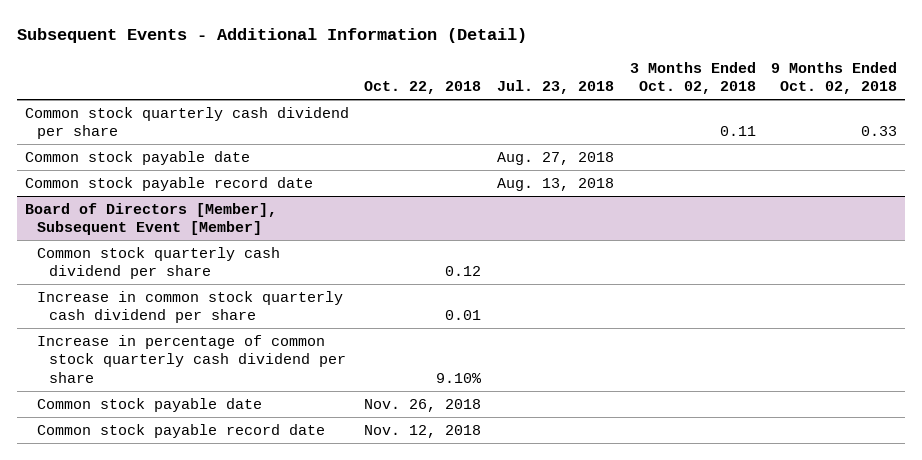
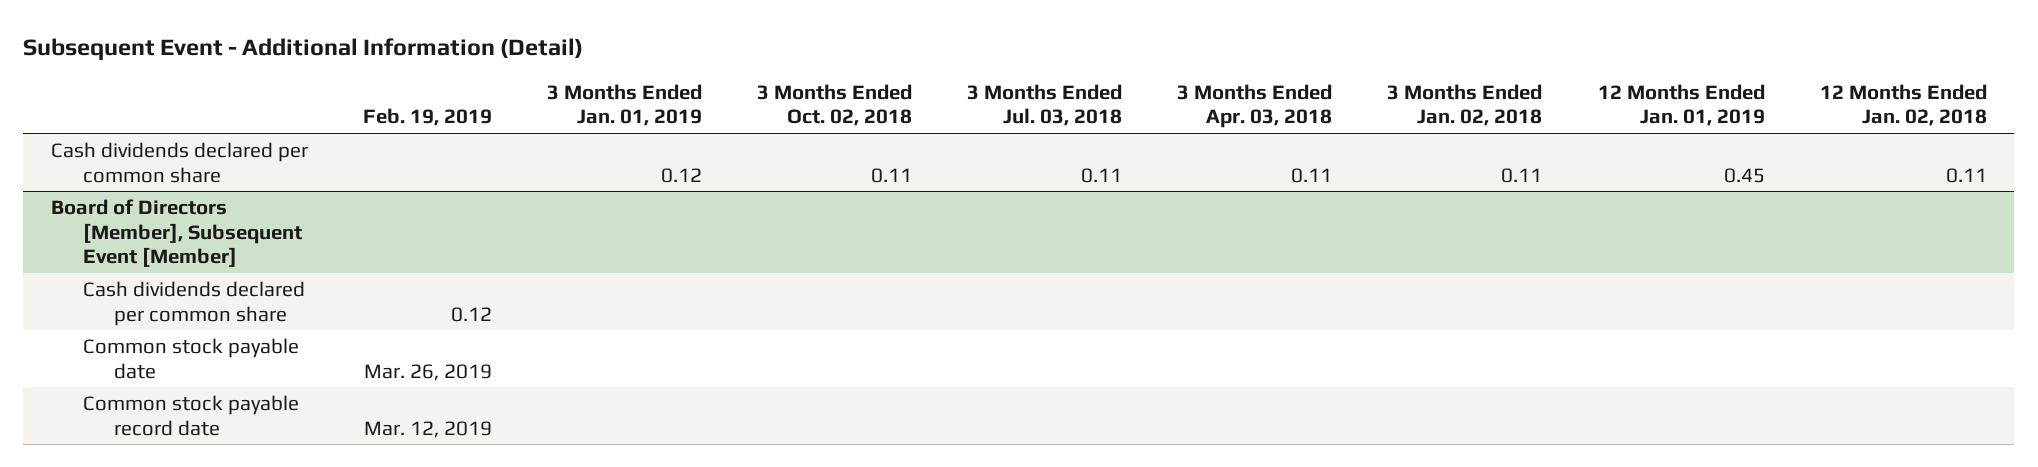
- Subsequent Events - Additional Information (Detail)
+ Subsequent Event - Additional Information (Detail)
- | Oct. 22, 2018 | Jul. 23, 2018 | 3 Months Ended Oct. 02, 2018 | 9 Months Ended Oct. 02, 2018
+ | Feb. 19, 2019 | 3 Months Ended Jan. 01, 2019 | 3 Months Ended Oct. 02, 2018 | 3 Months Ended Jul. 03, 2018 | 3 Months Ended Apr. 03, 2018 | 3 Months Ended Jan. 02, 2018 | 12 Months Ended Jan. 01, 2019 | 12 Months Ended Jan. 02, 2018
- Common stock quarterly cash dividend per share | | | 0.11 | 0.33
- Common stock payable date | | Aug. 27, 2018 | |
- Common stock payable record date | | Aug. 13, 2018 | |
+ Cash dividends declared per common share | | 0.12 | 0.11 | 0.11 | 0.11 | 0.11 | 0.45 | 0.11
@ Board of Directors [Member], Subsequent Event [Member]
- Common stock quarterly cash dividend per share | 0.12 | | |
- Increase in common stock quarterly cash dividend per share | 0.01 | | |
- Increase in percentage of common stock quarterly cash dividend per share | 9.10% | | |
+ Cash dividends declared per common share | 0.12 | | | | | | |

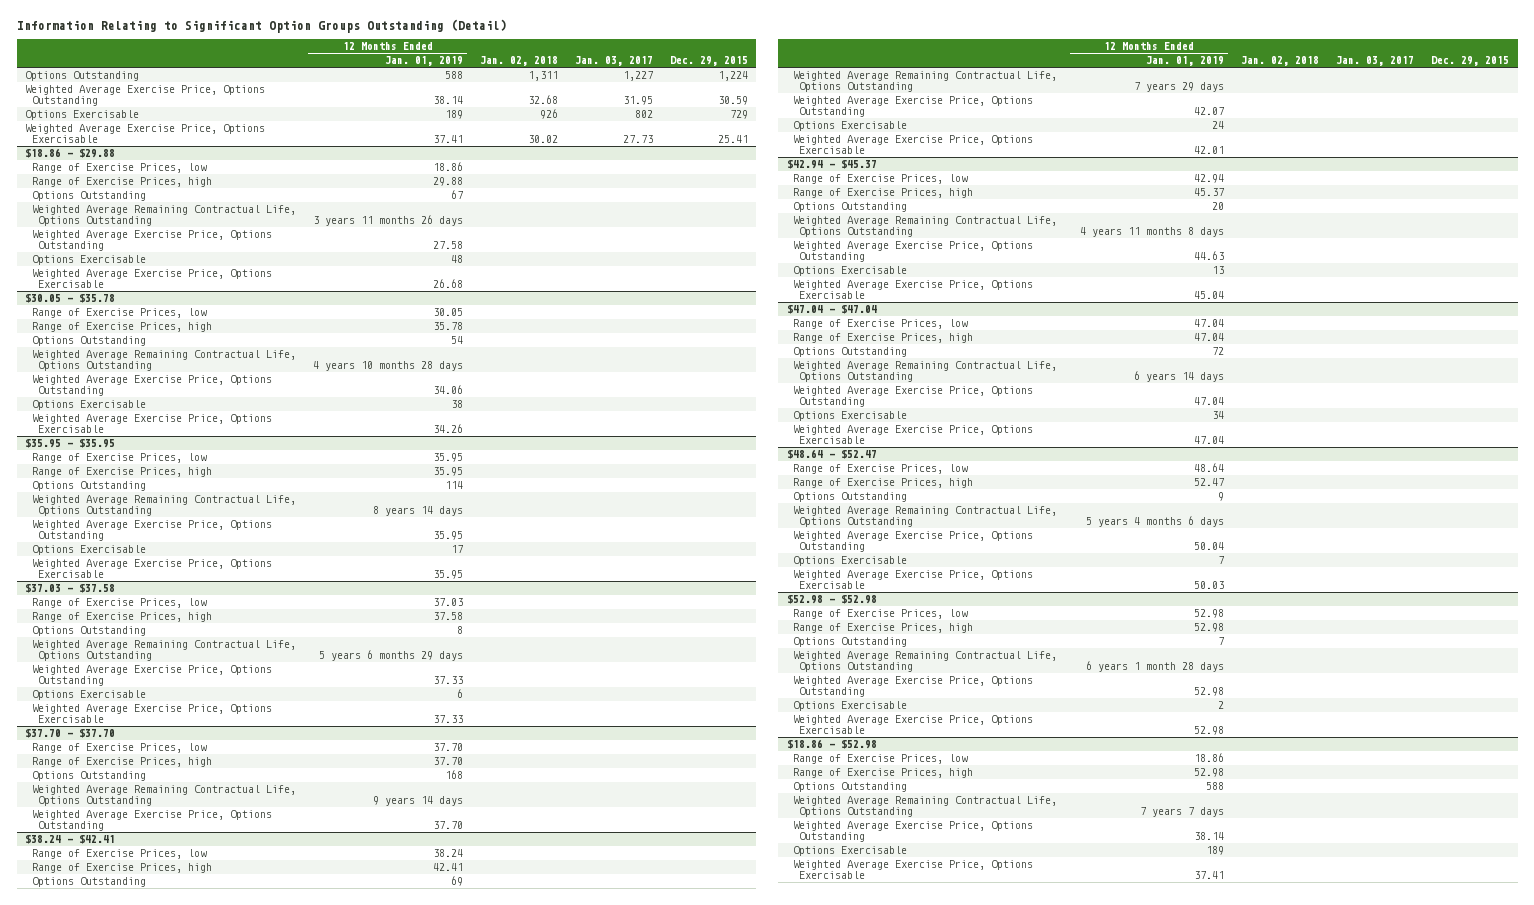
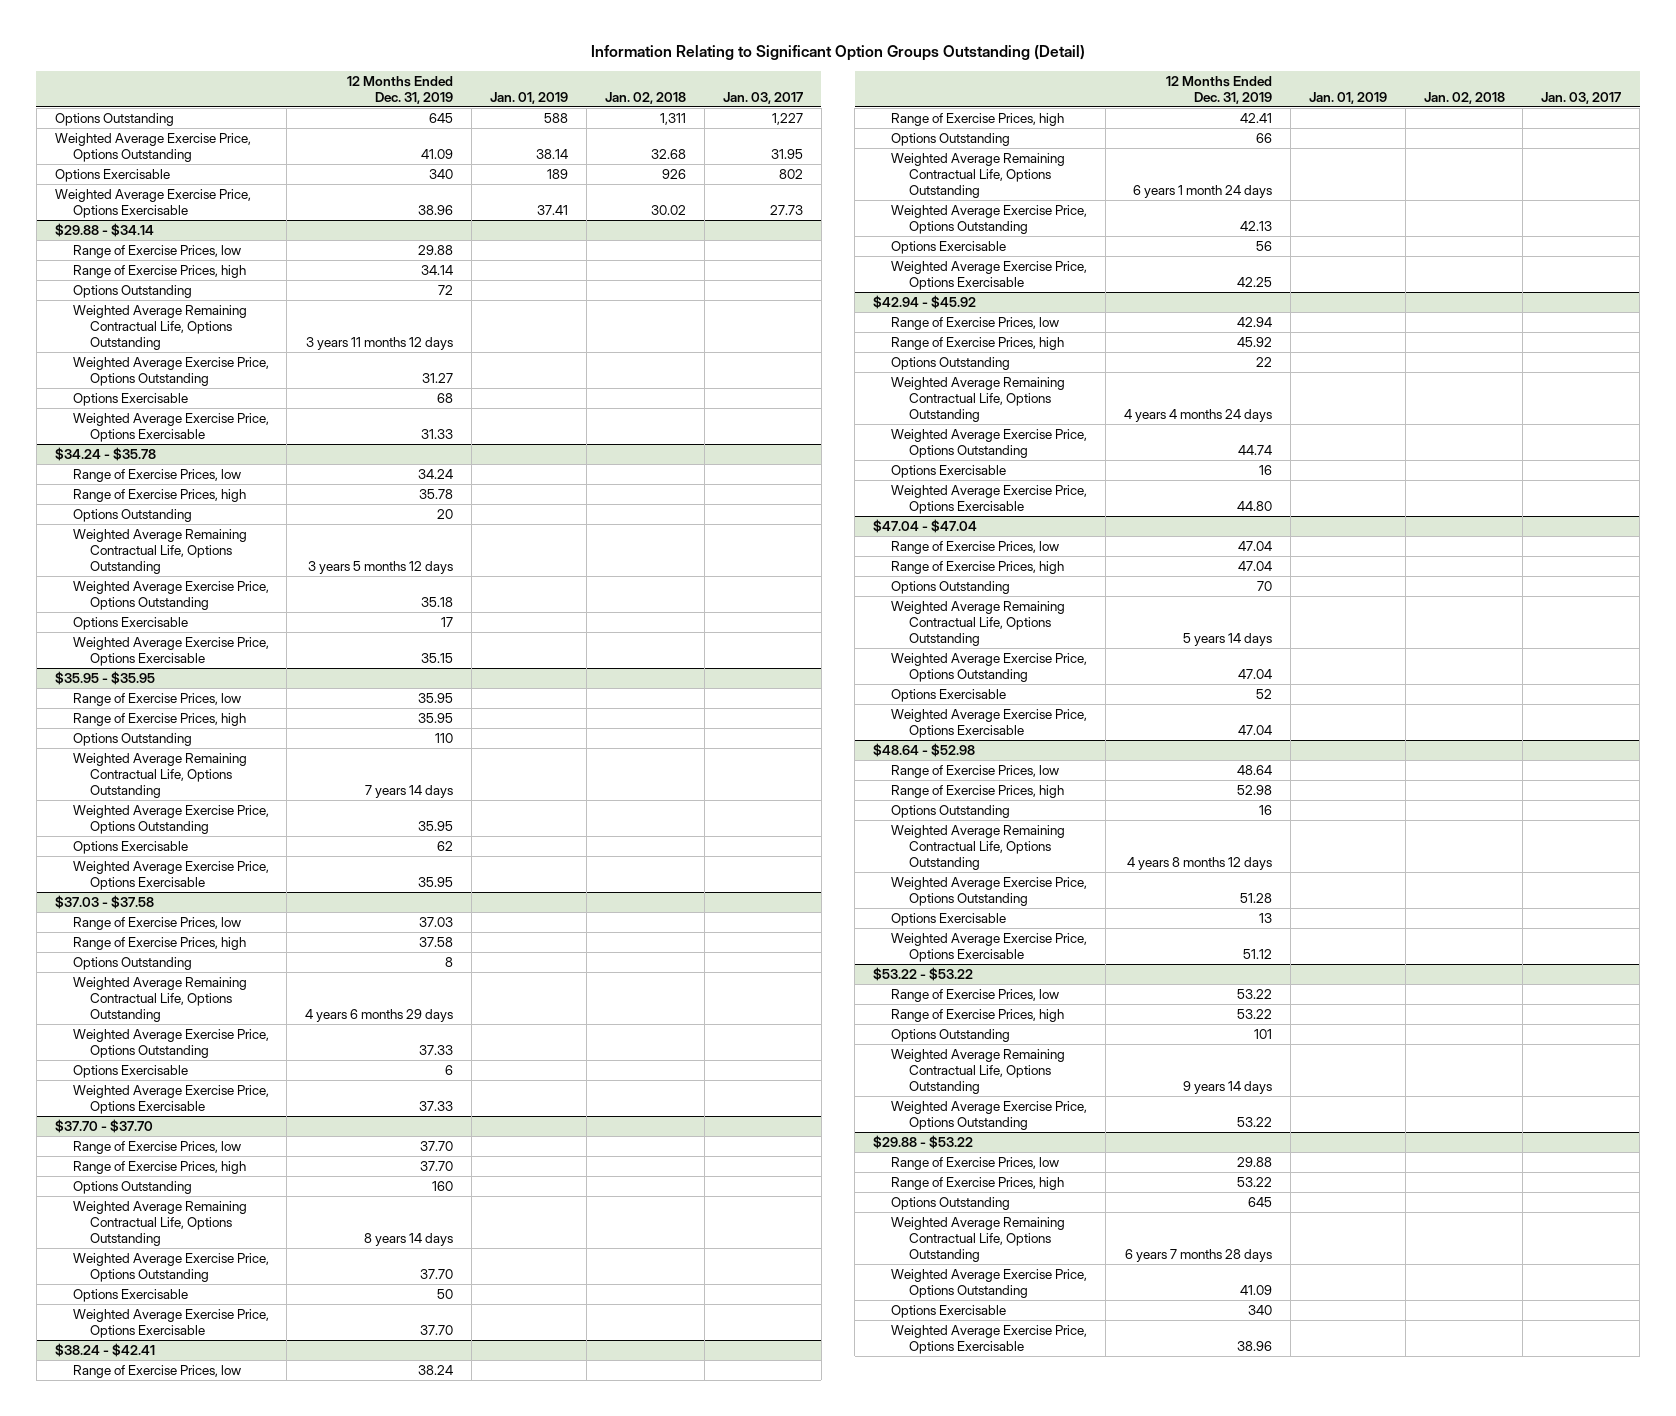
- | 12 Months Ended Jan. 01, 2019 | Jan. 02, 2018 | Jan. 03, 2017 | Dec. 29, 2015
+ | 12 Months Ended Dec. 31, 2019 | Jan. 01, 2019 | Jan. 02, 2018 | Jan. 03, 2017
- $18.86 - $29.88
+ $29.88 - $34.14
- $30.05 - $35.78
+ $34.24 - $35.78
@ $37.70 - $37.70
+ Options Exercisable | 50 | | |
+ Weighted Average Exercise Price, Options Exercisable | 37.70 | | |
- $42.94 - $45.37
+ $42.94 - $45.92
- $48.64 - $52.47
+ $48.64 - $52.98
- $52.98 - $52.98
+ $53.22 - $53.22
- Options Exercisable | 2 | | |
- Weighted Average Exercise Price, Options Exercisable | 52.98 | | |
- $18.86 - $52.98
+ $29.88 - $53.22

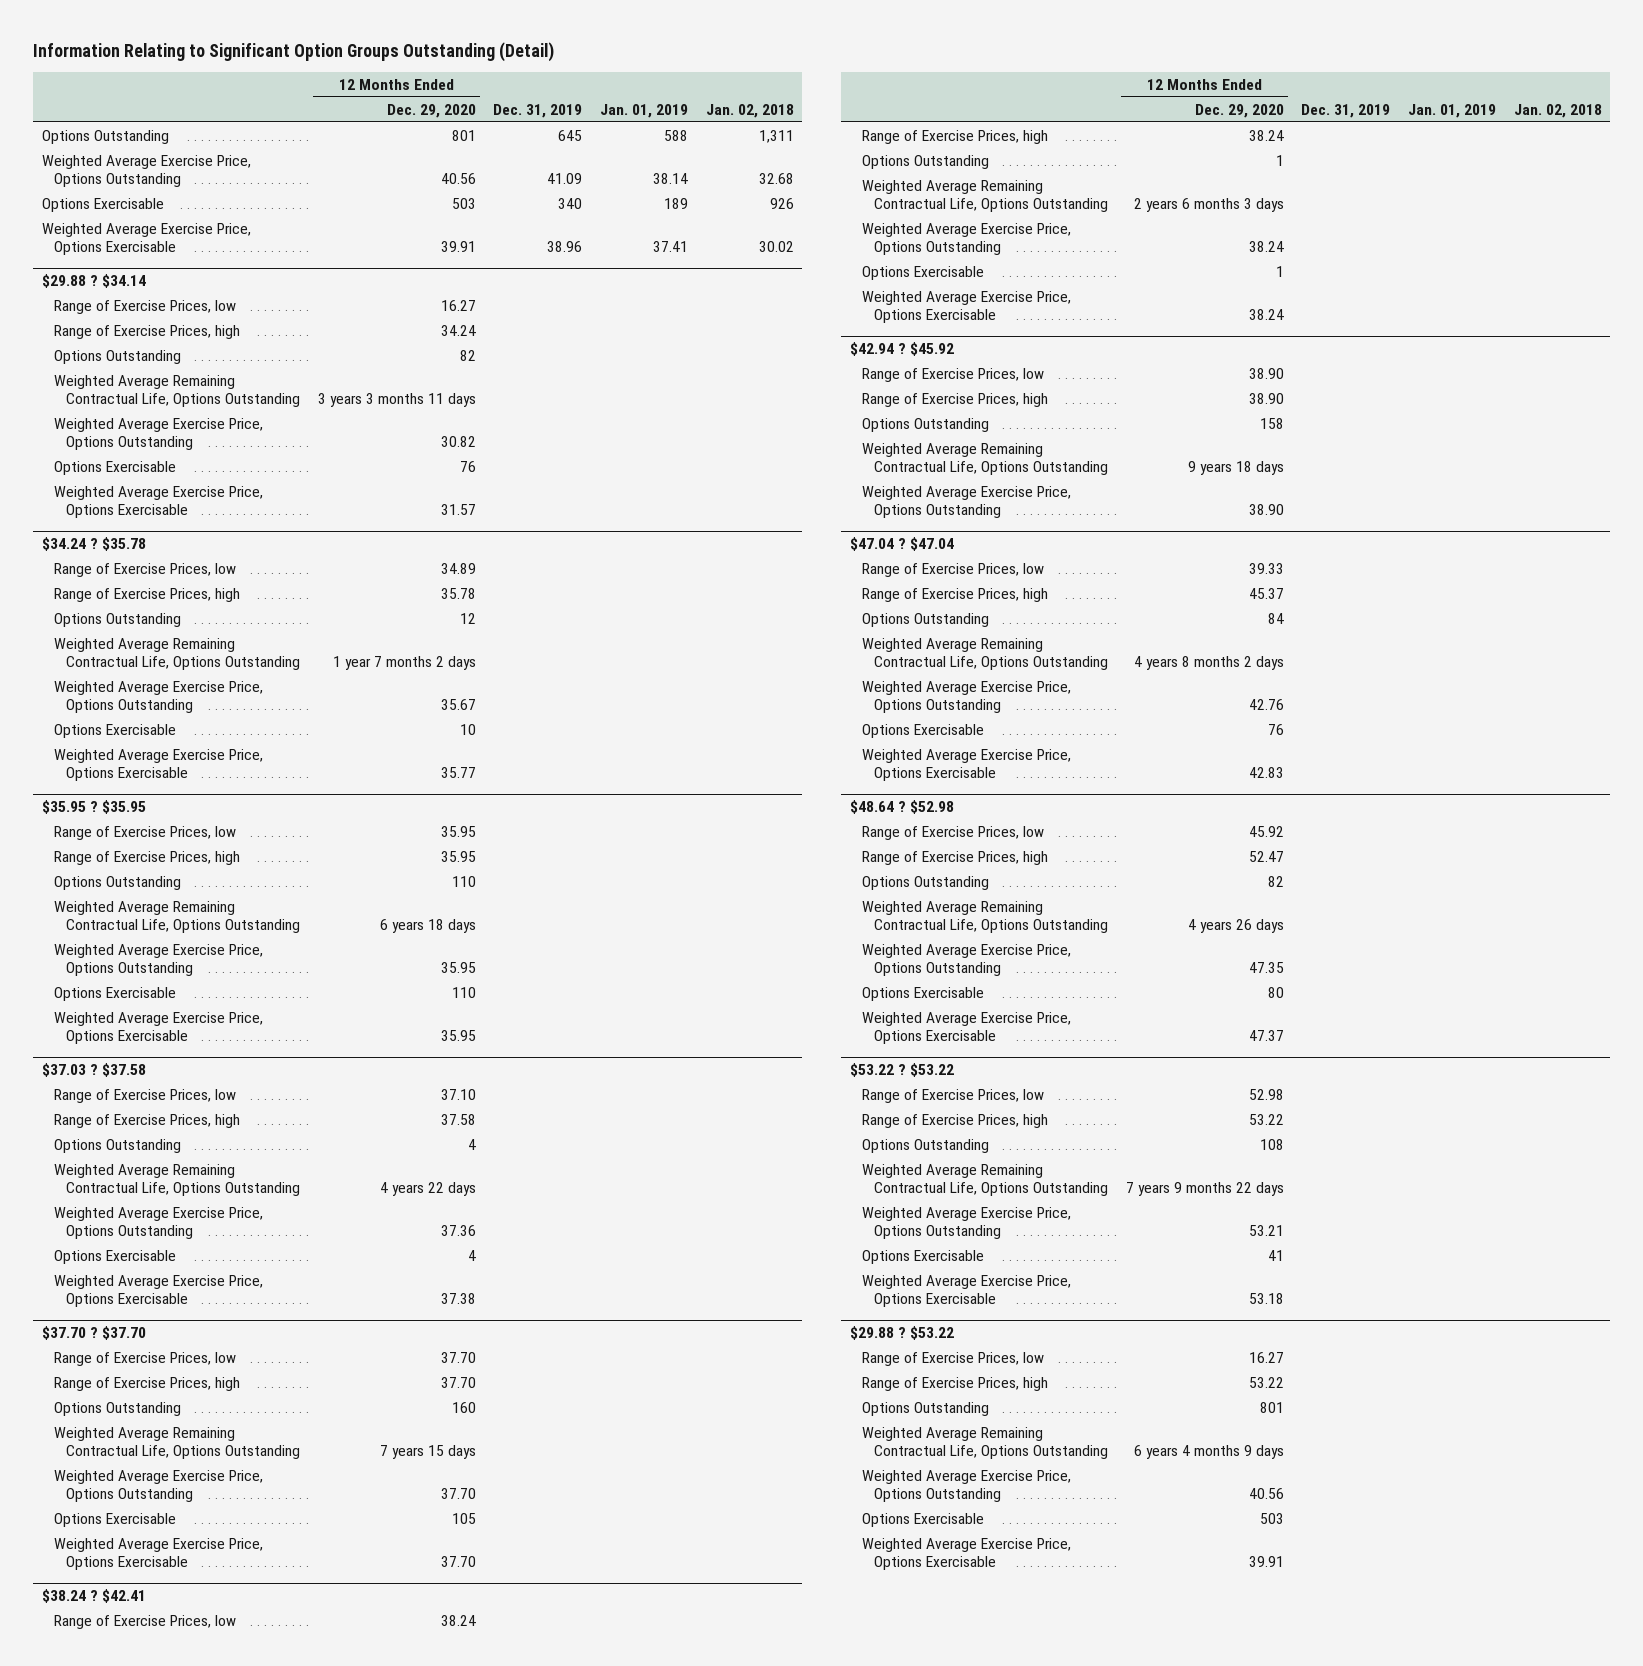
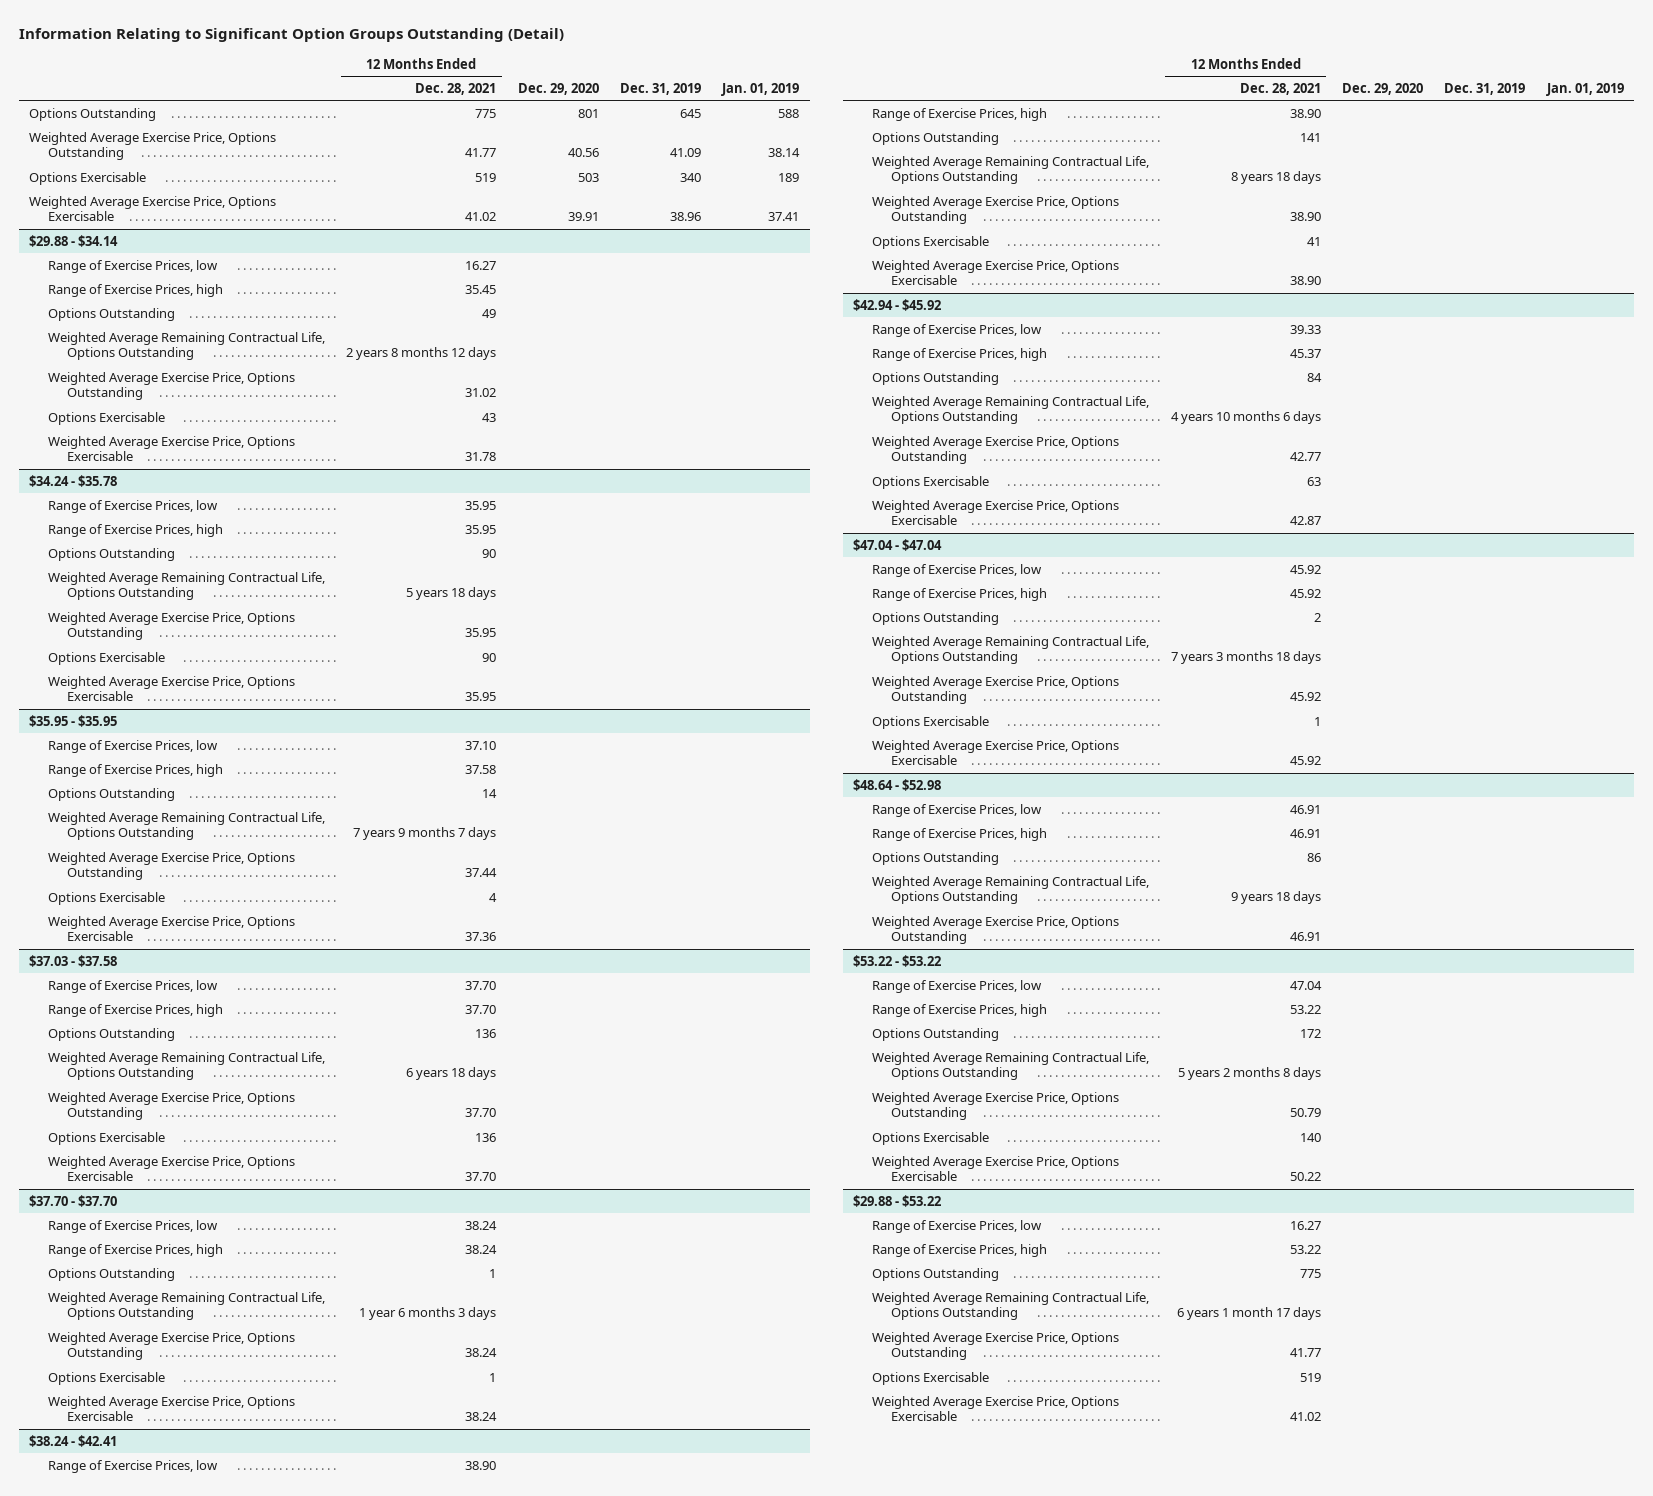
- | 12 Months Ended Dec. 29, 2020 | Dec. 31, 2019 | Jan. 01, 2019 | Jan. 02, 2018
+ | 12 Months Ended Dec. 28, 2021 | Dec. 29, 2020 | Dec. 31, 2019 | Jan. 01, 2019
- $29.88 ? $34.14
+ $29.88 - $34.14
- $34.24 ? $35.78
+ $34.24 - $35.78
- $35.95 ? $35.95
+ $35.95 - $35.95
- $37.03 ? $37.58
+ $37.03 - $37.58
- $37.70 ? $37.70
+ $37.70 - $37.70
- $38.24 ? $42.41
+ $38.24 - $42.41
- $42.94 ? $45.92
+ $42.94 - $45.92
- $47.04 ? $47.04
+ Options Exercisable | 63 | | |
+ Weighted Average Exercise Price, Options Exercisable | 42.87 | | |
+ $47.04 - $47.04
- $48.64 ? $52.98
+ $48.64 - $52.98
- Options Exercisable | 80 | | |
- Weighted Average Exercise Price, Options Exercisable | 47.37 | | |
- $53.22 ? $53.22
+ $53.22 - $53.22
- $29.88 ? $53.22
+ $29.88 - $53.22

